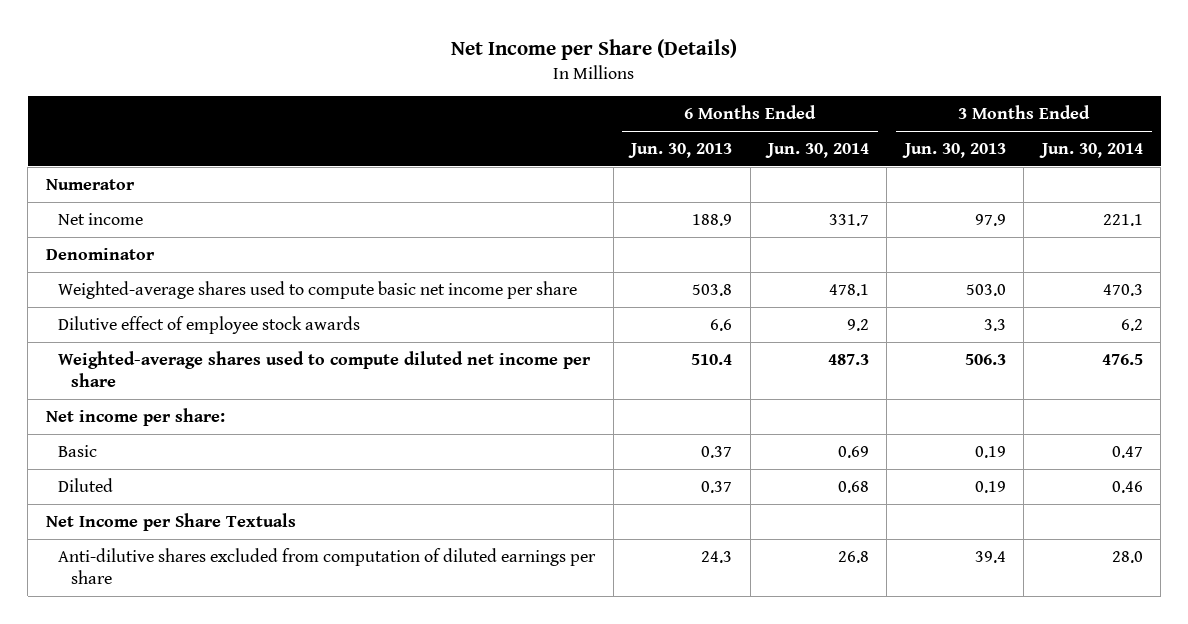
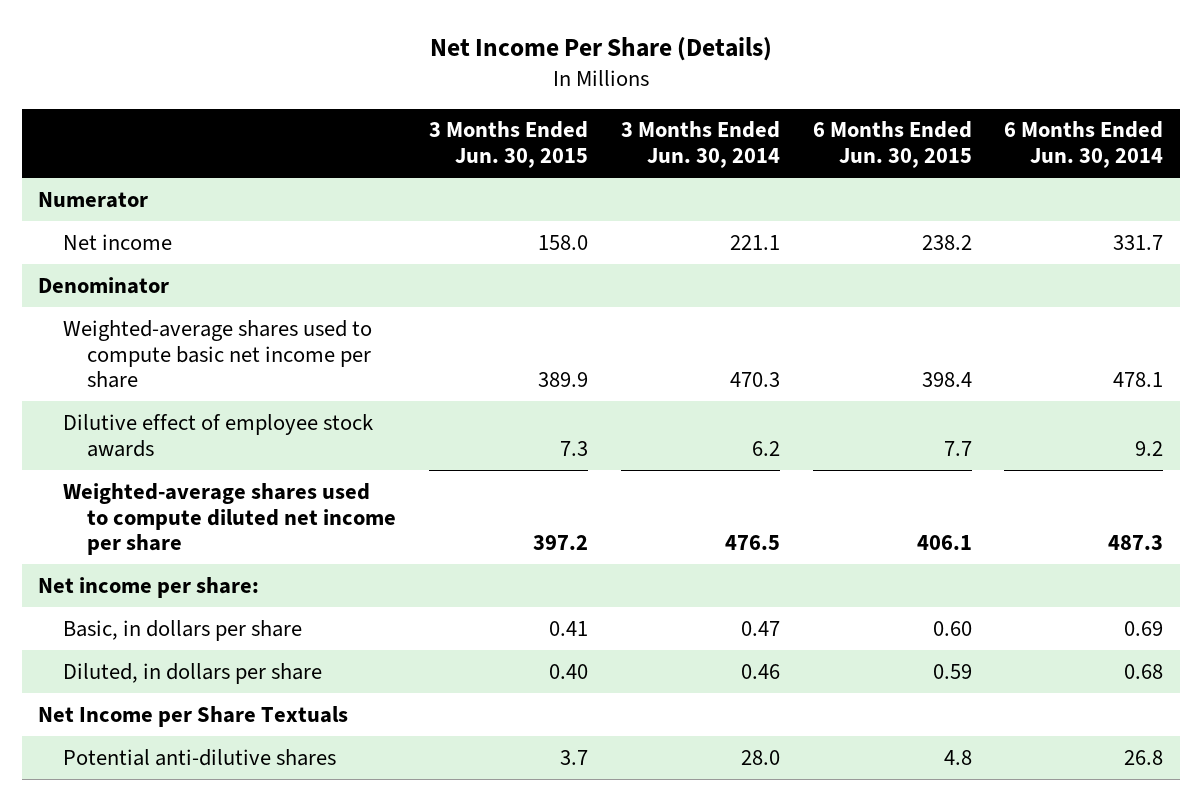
- Net Income per Share (Details)
+ Net Income Per Share (Details)
- | 6 Months Ended Jun. 30, 2013 | 6 Months Ended Jun. 30, 2014 | 3 Months Ended Jun. 30, 2013 | 3 Months Ended Jun. 30, 2014
+ | 3 Months Ended Jun. 30, 2015 | 3 Months Ended Jun. 30, 2014 | 6 Months Ended Jun. 30, 2015 | 6 Months Ended Jun. 30, 2014
- Basic | 0.37 | 0.69 | 0.19 | 0.47
- Diluted | 0.37 | 0.68 | 0.19 | 0.46
+ Basic, in dollars per share | 0.41 | 0.47 | 0.60 | 0.69
+ Diluted, in dollars per share | 0.40 | 0.46 | 0.59 | 0.68
- Anti-dilutive shares excluded from computation of diluted earnings per share | 24.3 | 26.8 | 39.4 | 28.0
+ Potential anti-dilutive shares | 3.7 | 28.0 | 4.8 | 26.8

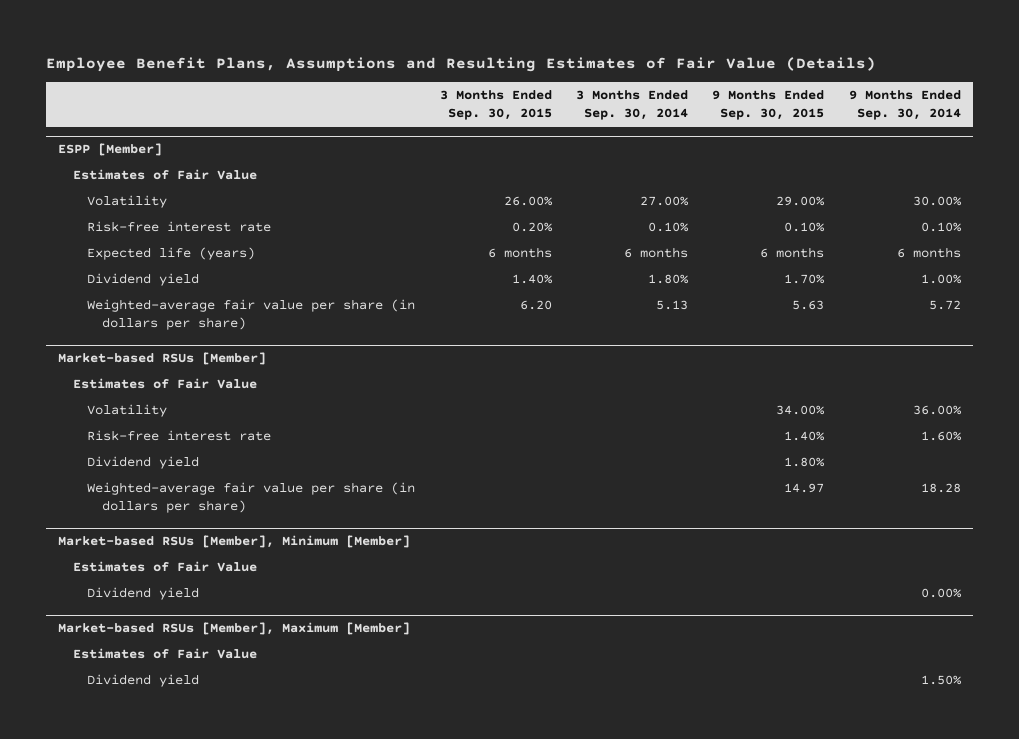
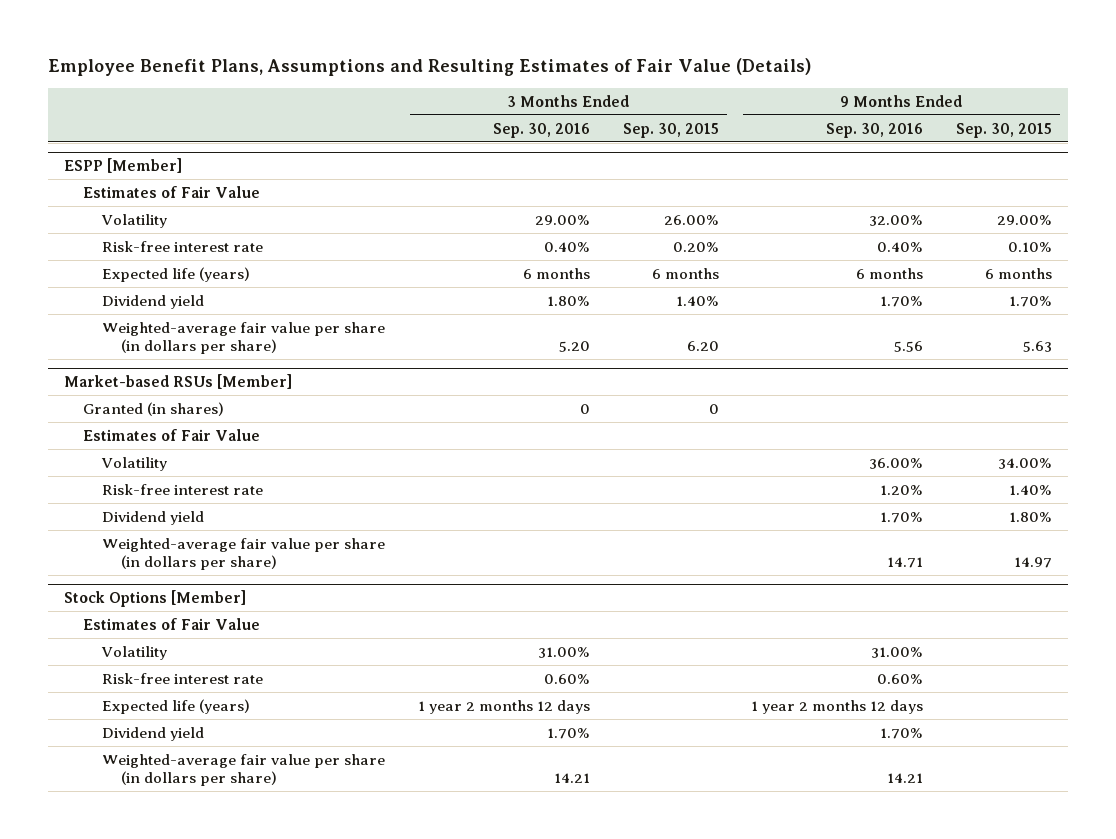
- | 3 Months Ended Sep. 30, 2015 | 3 Months Ended Sep. 30, 2014 | 9 Months Ended Sep. 30, 2015 | 9 Months Ended Sep. 30, 2014
+ | 3 Months Ended Sep. 30, 2016 | 3 Months Ended Sep. 30, 2015 | 9 Months Ended Sep. 30, 2016 | 9 Months Ended Sep. 30, 2015
@ Market-based RSUs [Member]
+ Granted (in shares) | 0 | 0 | |
- Market-based RSUs [Member], Minimum [Member]
- Estimates of Fair Value
- Dividend yield | | | | 0.00%
- Market-based RSUs [Member], Maximum [Member]
+ Stock Options [Member]
+ Volatility | 31.00% | | 31.00% |
+ Risk-free interest rate | 0.60% | | 0.60% |
+ Expected life (years) | 1 year 2 months 12 days | | 1 year 2 months 12 days |
+ Weighted-average fair value per share (in dollars per share) | 14.21 | | 14.21 |

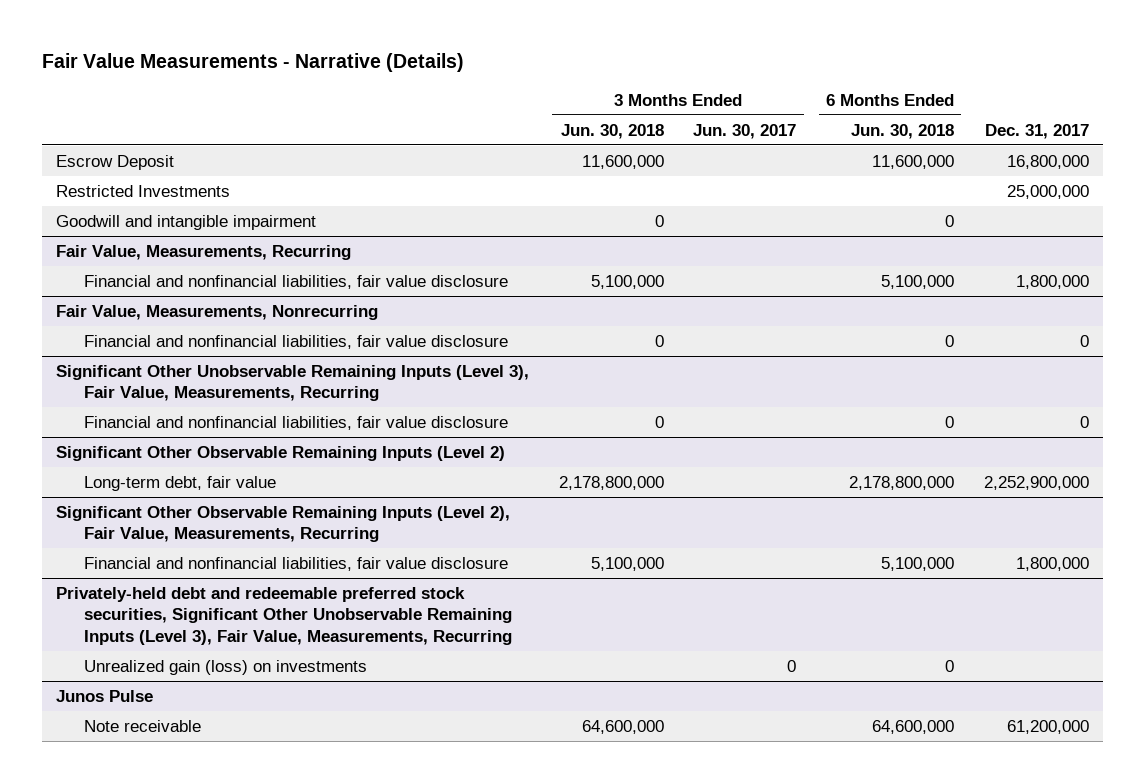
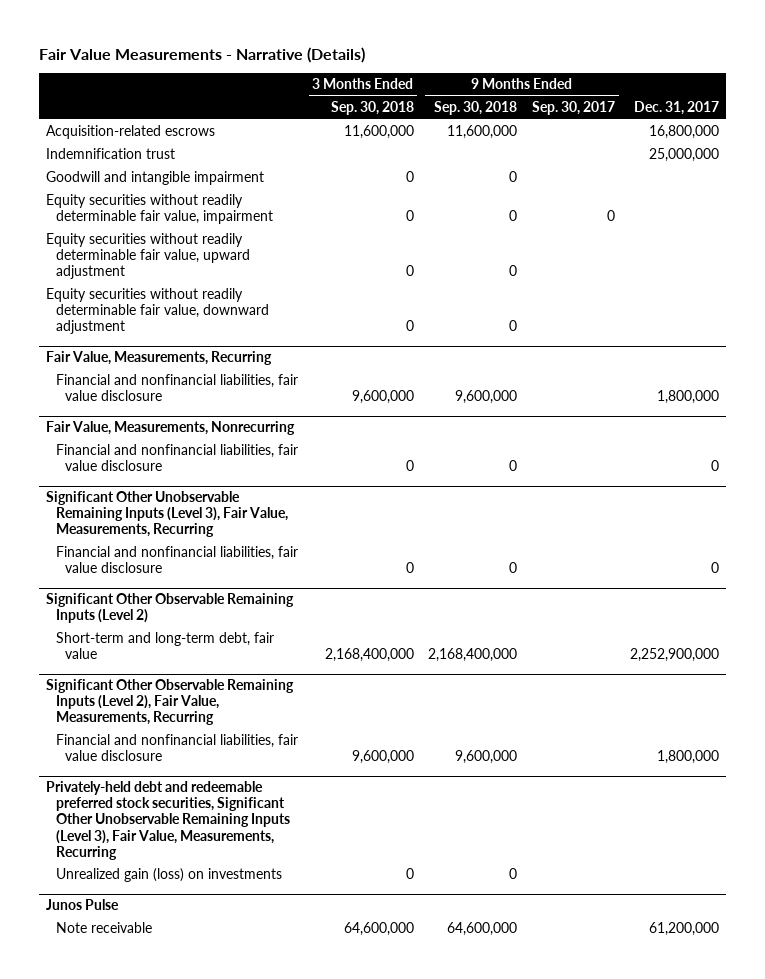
- | 3 Months Ended Jun. 30, 2018 | 3 Months Ended Jun. 30, 2017 | 6 Months Ended Jun. 30, 2018 | Dec. 31, 2017
+ | 3 Months Ended Sep. 30, 2018 | 9 Months Ended Sep. 30, 2018 | 9 Months Ended Sep. 30, 2017 | Dec. 31, 2017
- Escrow Deposit | 11,600,000 | | 11,600,000 | 16,800,000
- Restricted Investments | | | | 25,000,000
+ Acquisition-related escrows | 11,600,000 | 11,600,000 | | 16,800,000
+ Indemnification trust | | | | 25,000,000
+ Equity securities without readily determinable fair value, impairment | 0 | 0 | 0 |
+ Equity securities without readily determinable fair value, upward adjustment | 0 | 0 | |
+ Equity securities without readily determinable fair value, downward adjustment | 0 | 0 | |
@ Significant Other Observable Remaining Inputs (Level 2)
- Long-term debt, fair value | 2,178,800,000 | | 2,178,800,000 | 2,252,900,000
+ Short-term and long-term debt, fair value | 2,168,400,000 | 2,168,400,000 | | 2,252,900,000

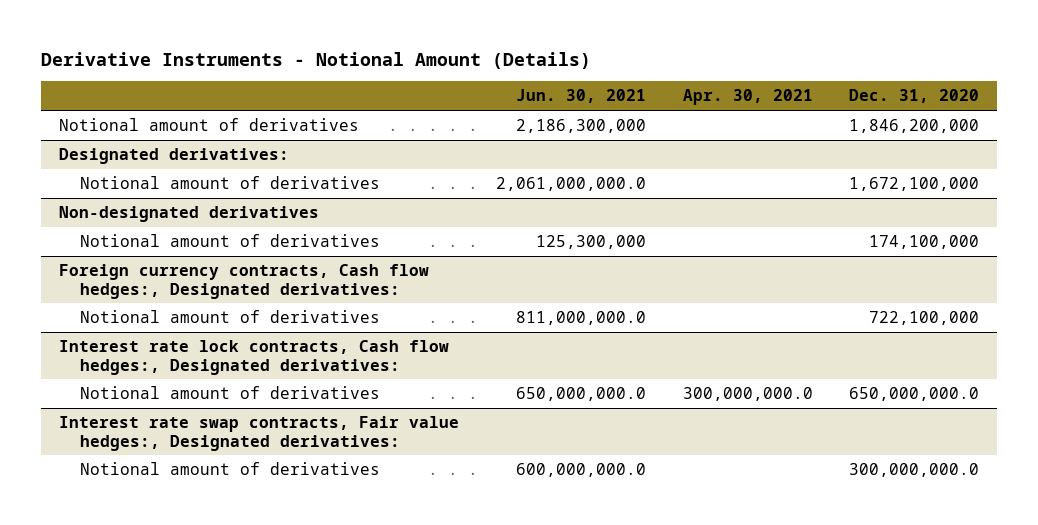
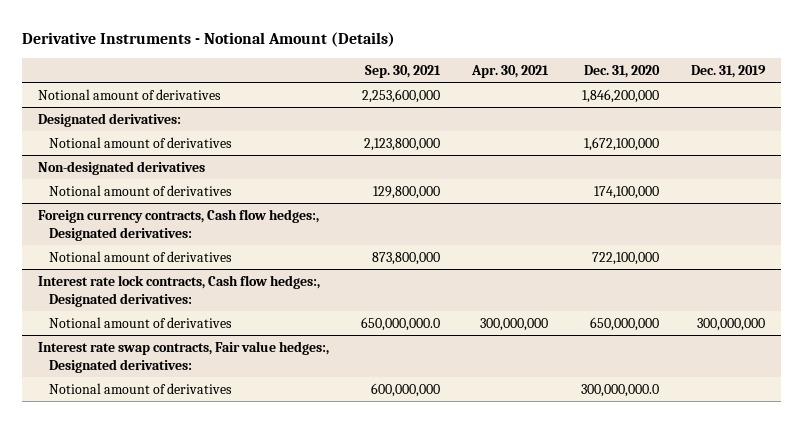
- | Jun. 30, 2021 | Apr. 30, 2021 | Dec. 31, 2020
+ | Sep. 30, 2021 | Apr. 30, 2021 | Dec. 31, 2020 | Dec. 31, 2019
@ Interest rate lock contracts, Cash flow hedges:, Designated derivatives:
- Notional amount of derivatives | 650,000,000.0 | 300,000,000.0 | 650,000,000.0
+ Notional amount of derivatives | 650,000,000.0 | 300,000,000 | 650,000,000 | 300,000,000

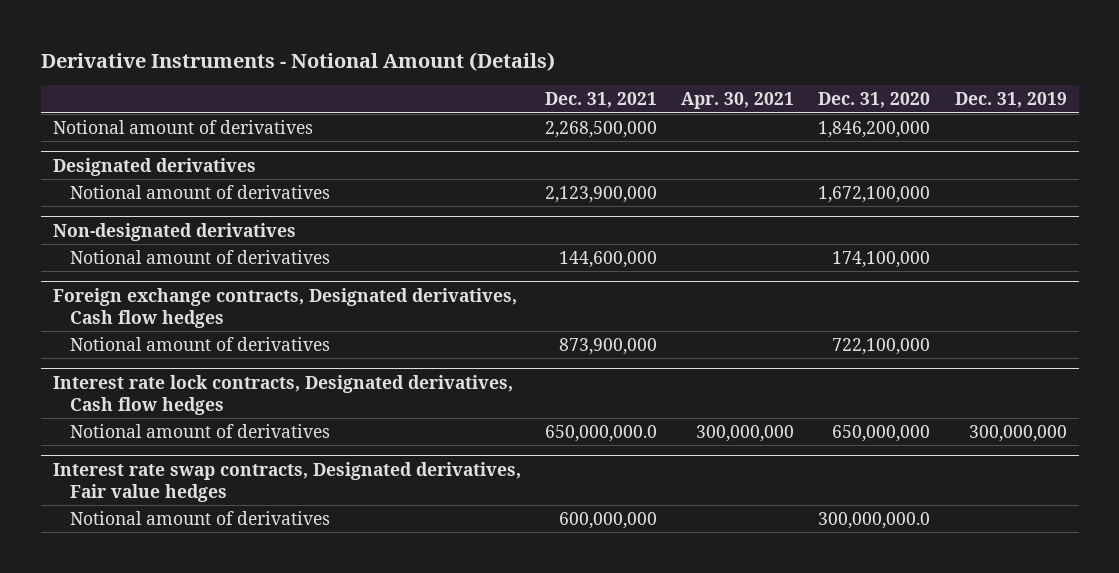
- | Sep. 30, 2021 | Apr. 30, 2021 | Dec. 31, 2020 | Dec. 31, 2019
+ | Dec. 31, 2021 | Apr. 30, 2021 | Dec. 31, 2020 | Dec. 31, 2019
- Designated derivatives:
+ Designated derivatives
- Foreign currency contracts, Cash flow hedges:, Designated derivatives:
+ Foreign exchange contracts, Designated derivatives, Cash flow hedges
- Interest rate lock contracts, Cash flow hedges:, Designated derivatives:
+ Interest rate lock contracts, Designated derivatives, Cash flow hedges
- Interest rate swap contracts, Fair value hedges:, Designated derivatives:
+ Interest rate swap contracts, Designated derivatives, Fair value hedges

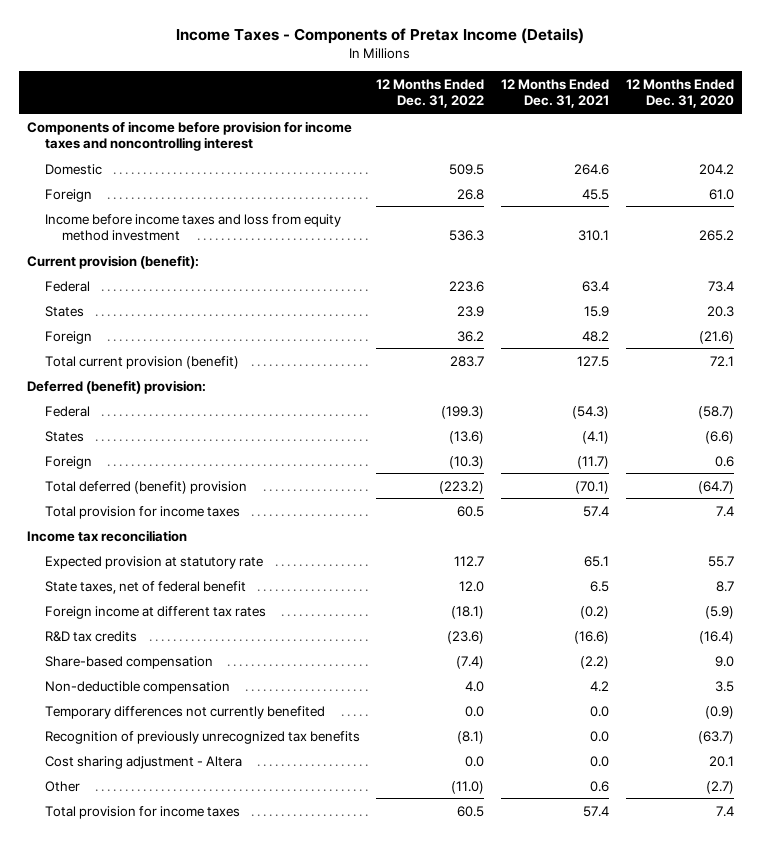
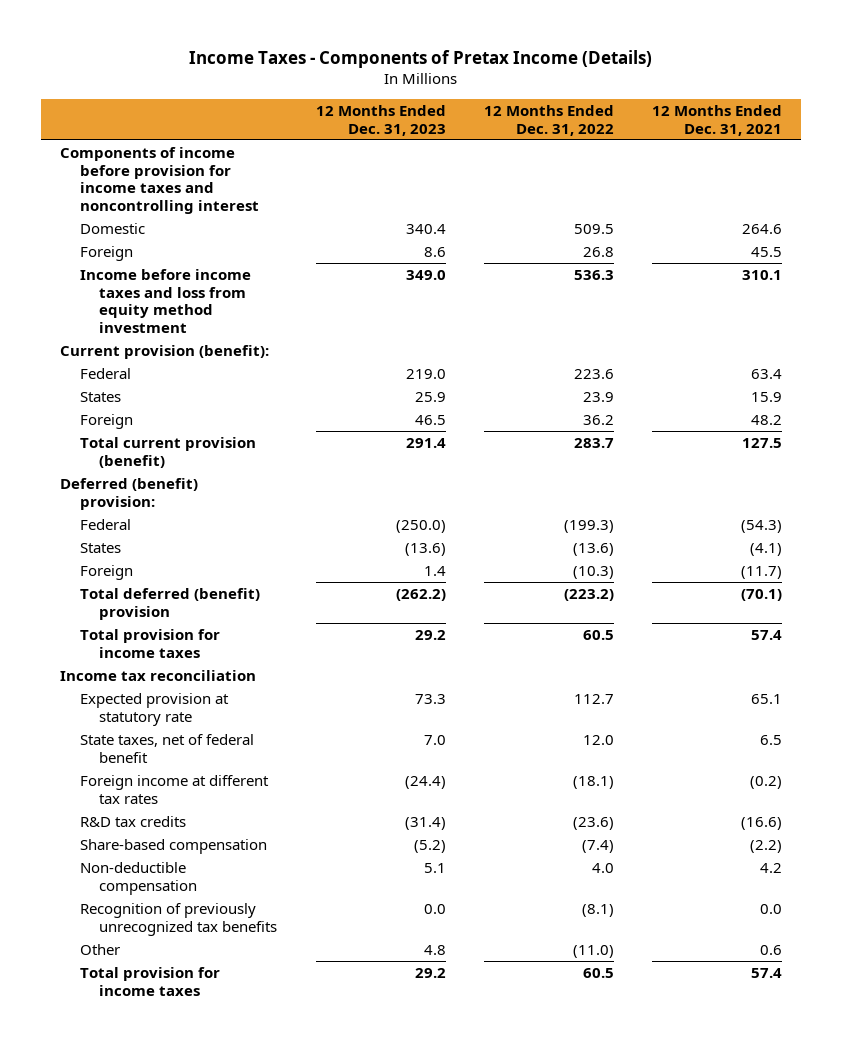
- | 12 Months Ended Dec. 31, 2022 | 12 Months Ended Dec. 31, 2021 | 12 Months Ended Dec. 31, 2020
+ | 12 Months Ended Dec. 31, 2023 | 12 Months Ended Dec. 31, 2022 | 12 Months Ended Dec. 31, 2021
- Temporary differences not currently benefited | 0.0 | 0.0 | (0.9)
- Cost sharing adjustment - Altera | 0.0 | 0.0 | 20.1

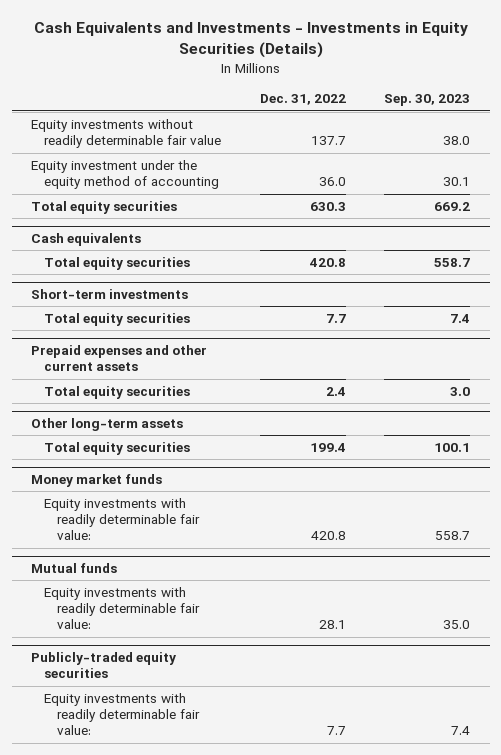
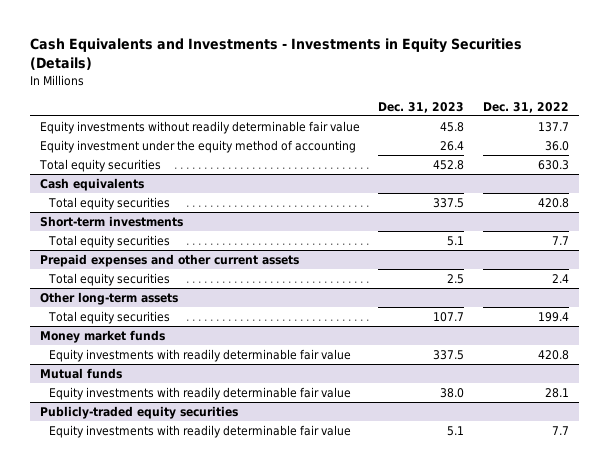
- | Dec. 31, 2022 | Sep. 30, 2023
+ | Dec. 31, 2023 | Dec. 31, 2022
@ Money market funds
- Equity investments with readily determinable fair value: | 420.8 | 558.7
+ Equity investments with readily determinable fair value | 337.5 | 420.8
@ Mutual funds
- Equity investments with readily determinable fair value: | 28.1 | 35.0
+ Equity investments with readily determinable fair value | 38.0 | 28.1
@ Publicly-traded equity securities
- Equity investments with readily determinable fair value: | 7.7 | 7.4
+ Equity investments with readily determinable fair value | 5.1 | 7.7

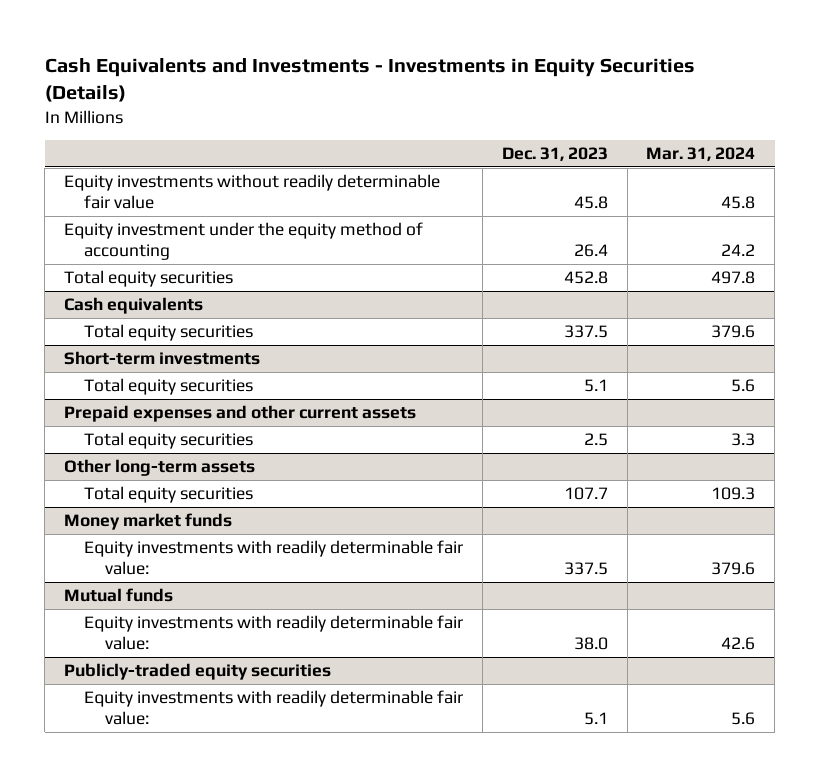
- | Dec. 31, 2023 | Dec. 31, 2022
+ | Dec. 31, 2023 | Mar. 31, 2024
@ Money market funds
- Equity investments with readily determinable fair value | 337.5 | 420.8
+ Equity investments with readily determinable fair value: | 337.5 | 379.6
@ Mutual funds
- Equity investments with readily determinable fair value | 38.0 | 28.1
+ Equity investments with readily determinable fair value: | 38.0 | 42.6
@ Publicly-traded equity securities
- Equity investments with readily determinable fair value | 5.1 | 7.7
+ Equity investments with readily determinable fair value: | 5.1 | 5.6

